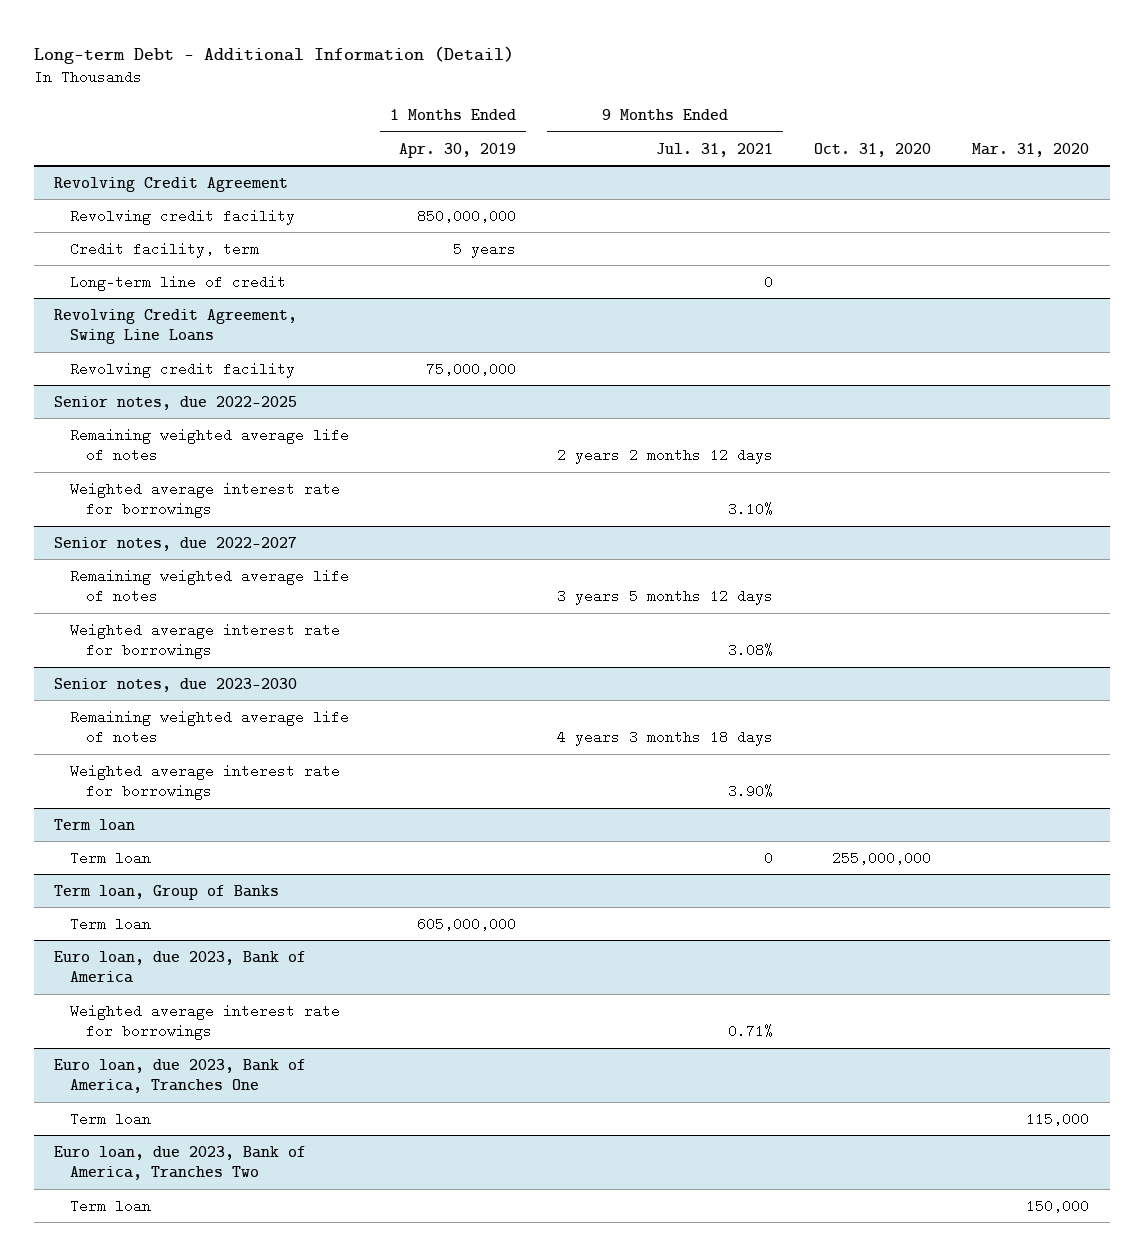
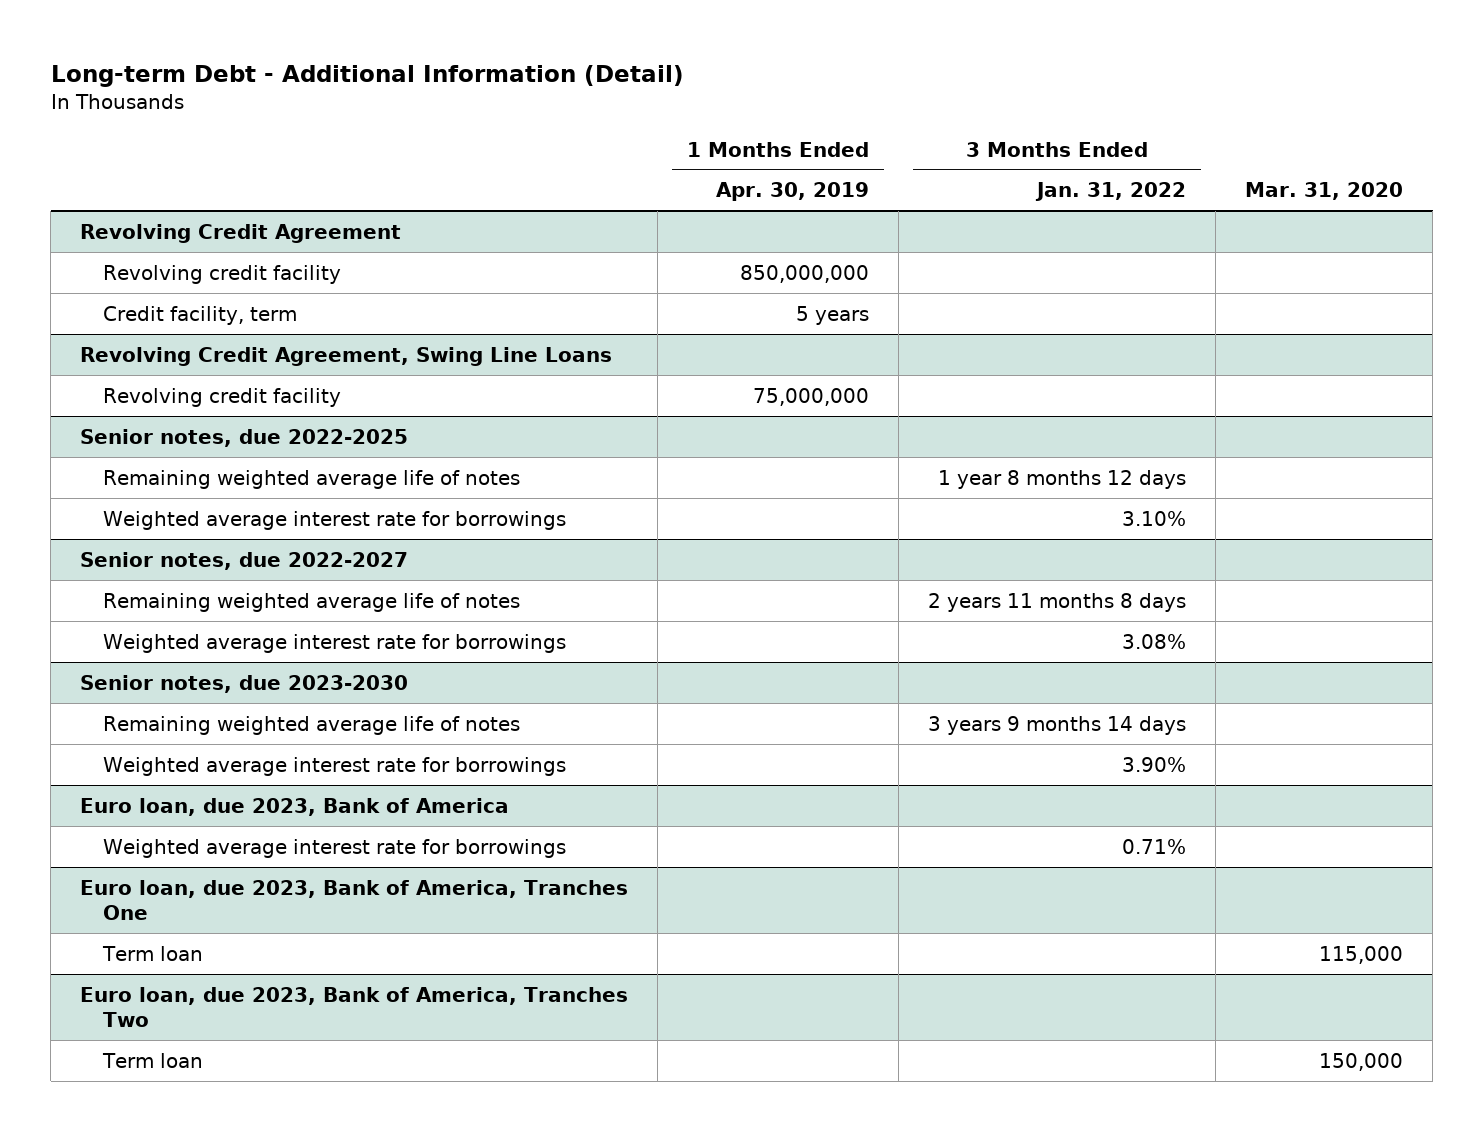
- | 1 Months Ended Apr. 30, 2019 | 9 Months Ended Jul. 31, 2021 | Oct. 31, 2020 | Mar. 31, 2020
+ | 1 Months Ended Apr. 30, 2019 | 3 Months Ended Jan. 31, 2022 | Mar. 31, 2020
@ Revolving Credit Agreement
- Long-term line of credit | | 0 | |
- Term loan
- Term loan | | 0 | 255,000,000 |
- Term loan, Group of Banks
- Term loan | 605,000,000 | | |

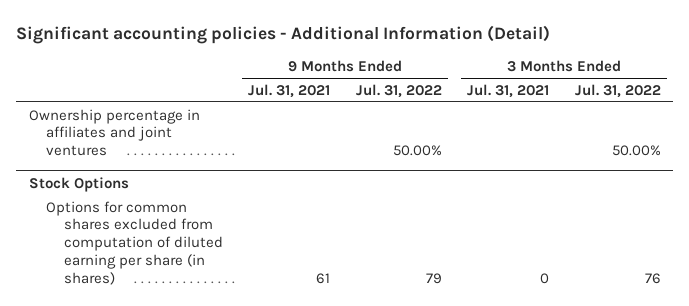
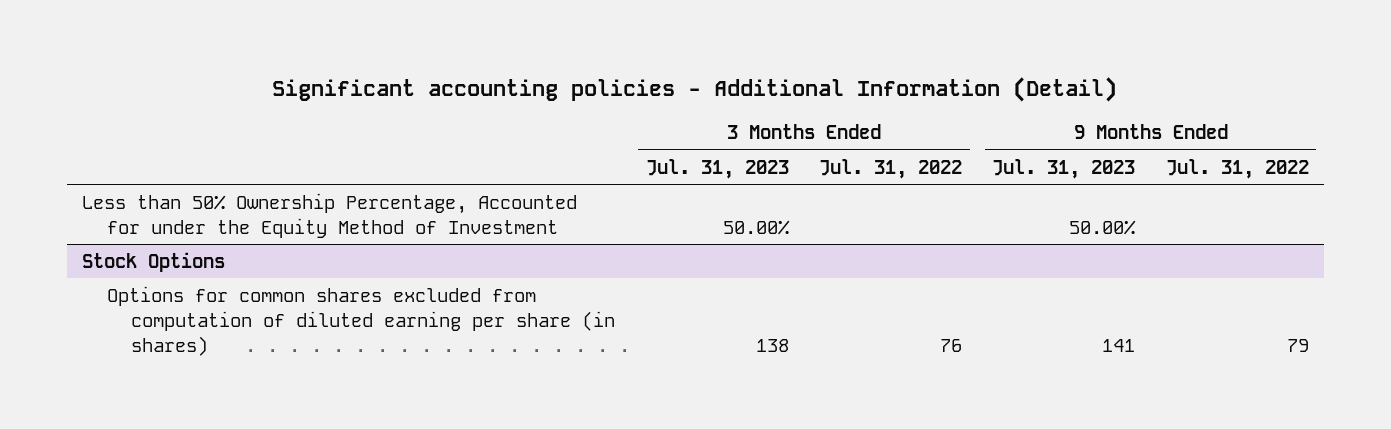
- | 9 Months Ended Jul. 31, 2021 | 9 Months Ended Jul. 31, 2022 | 3 Months Ended Jul. 31, 2021 | 3 Months Ended Jul. 31, 2022
+ | 3 Months Ended Jul. 31, 2023 | 3 Months Ended Jul. 31, 2022 | 9 Months Ended Jul. 31, 2023 | 9 Months Ended Jul. 31, 2022
- Ownership percentage in affiliates and joint ventures | | 50.00% | | 50.00%
+ Less than 50% Ownership Percentage, Accounted for under the Equity Method of Investment | 50.00% | | 50.00% |

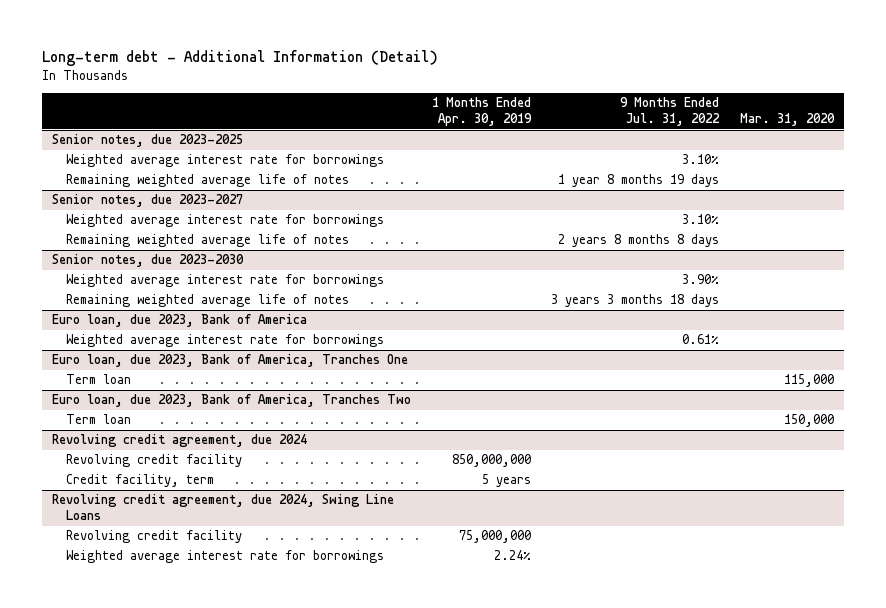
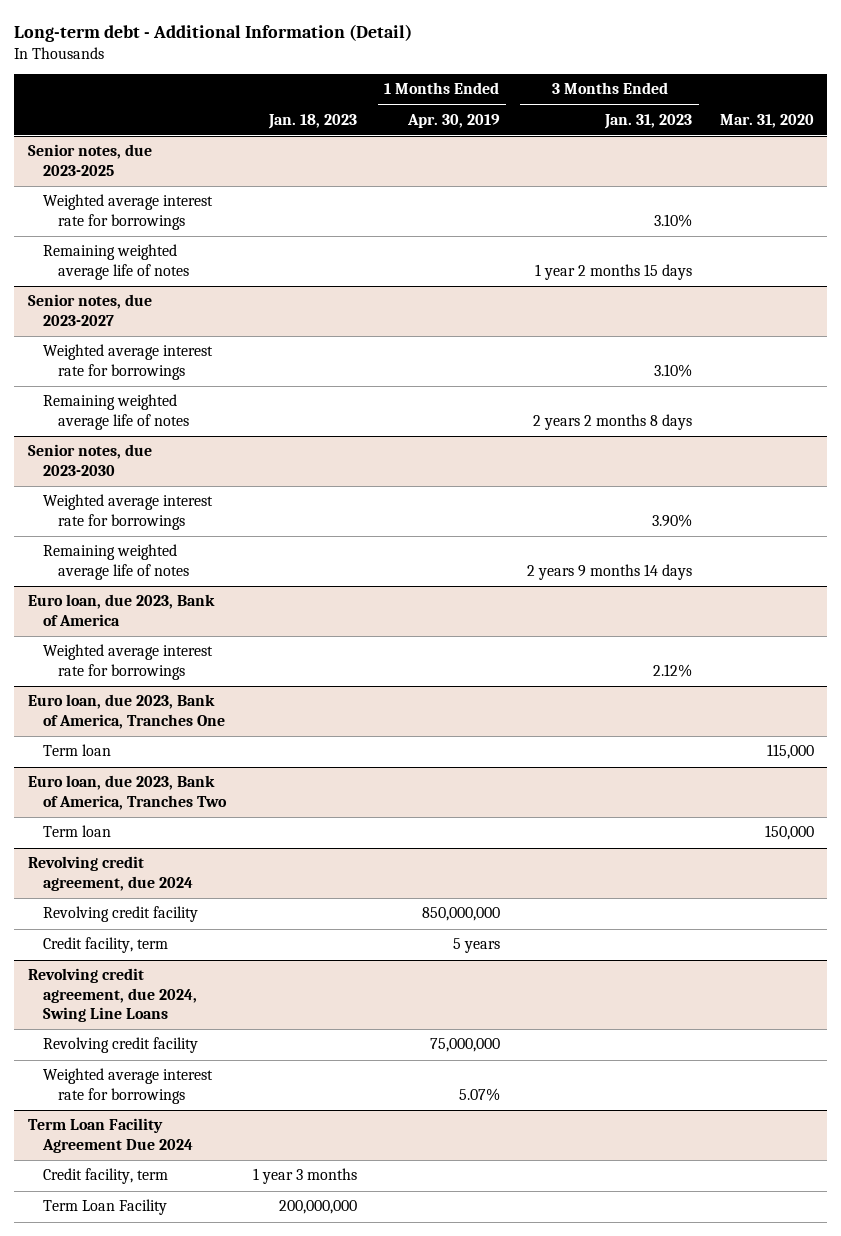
- | 1 Months Ended Apr. 30, 2019 | 9 Months Ended Jul. 31, 2022 | Mar. 31, 2020
+ | Jan. 18, 2023 | 1 Months Ended Apr. 30, 2019 | 3 Months Ended Jan. 31, 2023 | Mar. 31, 2020
@ Revolving credit agreement, due 2024, Swing Line Loans
- Weighted average interest rate for borrowings | 2.24% | |
+ Weighted average interest rate for borrowings | | 5.07% | |
+ Term Loan Facility Agreement Due 2024
+ Credit facility, term | 1 year 3 months | | |
+ Term Loan Facility | 200,000,000 | | |

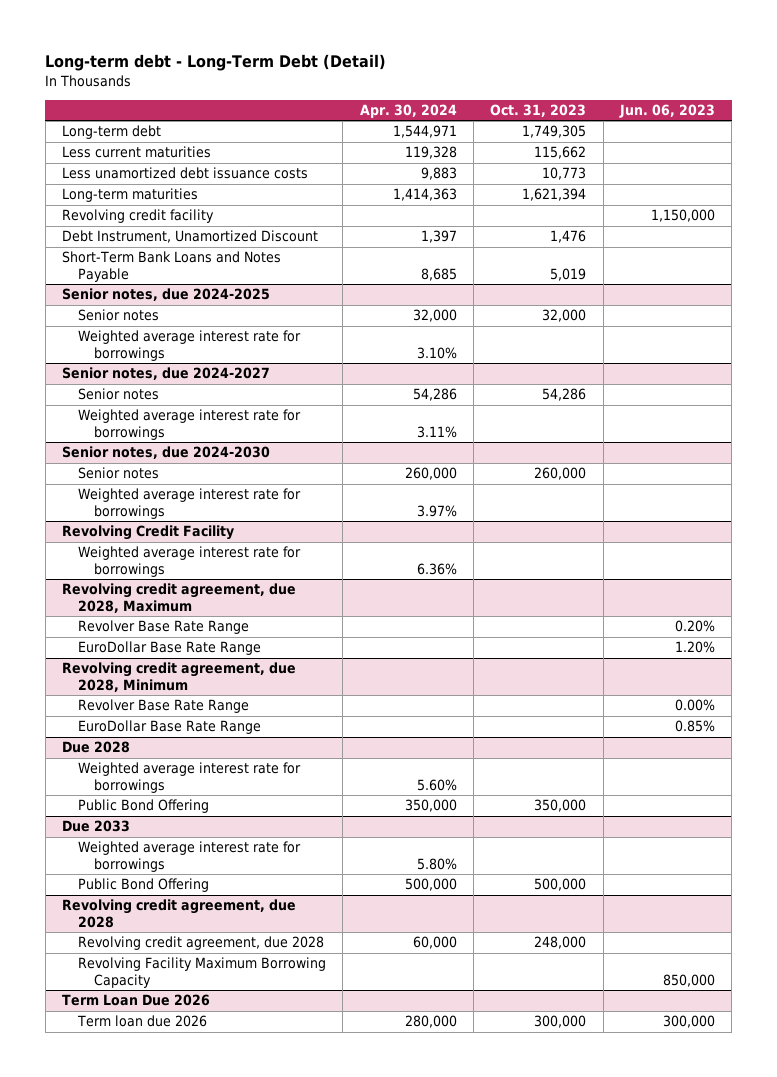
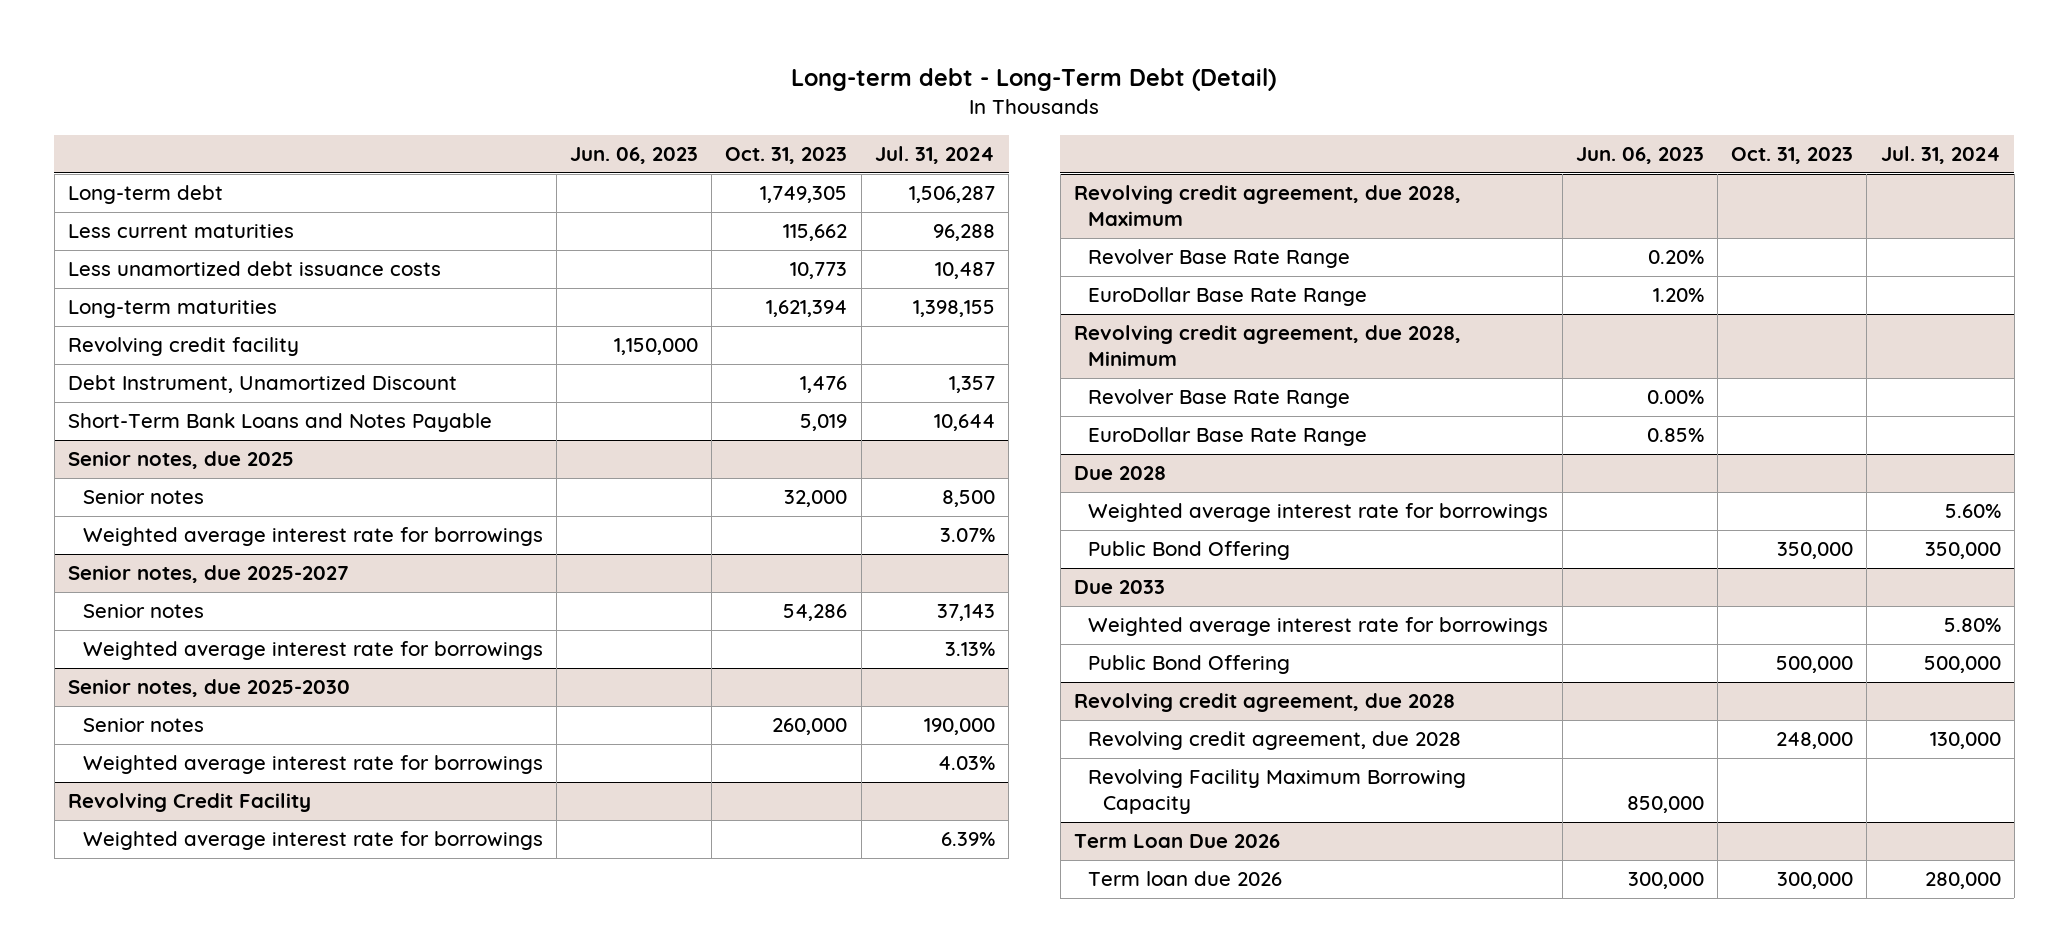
- | Apr. 30, 2024 | Oct. 31, 2023 | Jun. 06, 2023
+ | Jun. 06, 2023 | Oct. 31, 2023 | Jul. 31, 2024
- Senior notes, due 2024-2025
+ Senior notes, due 2025
- Senior notes, due 2024-2027
+ Senior notes, due 2025-2027
- Senior notes, due 2024-2030
+ Senior notes, due 2025-2030

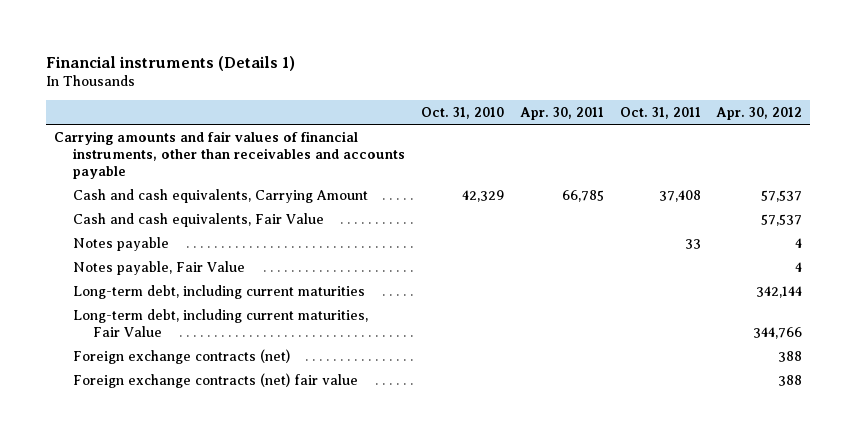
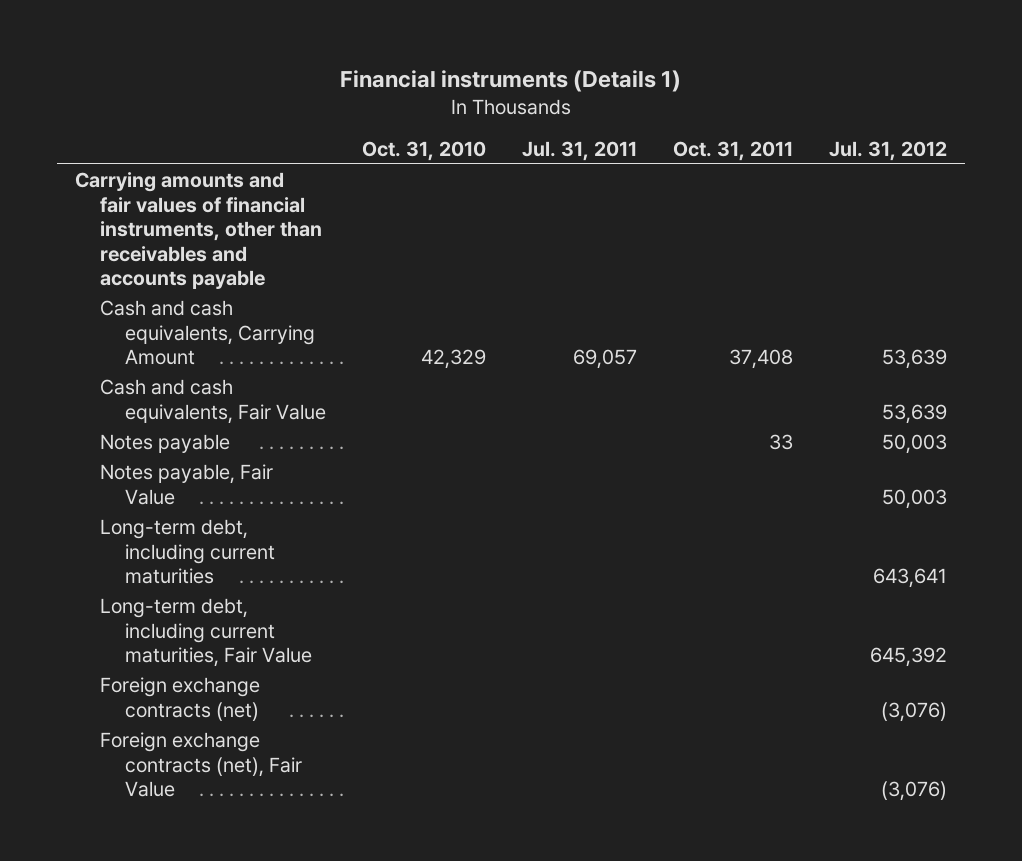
- | Oct. 31, 2010 | Apr. 30, 2011 | Oct. 31, 2011 | Apr. 30, 2012
+ | Oct. 31, 2010 | Jul. 31, 2011 | Oct. 31, 2011 | Jul. 31, 2012
- Foreign exchange contracts (net) fair value | | | | 388
+ Foreign exchange contracts (net), Fair Value | | | | (3,076)

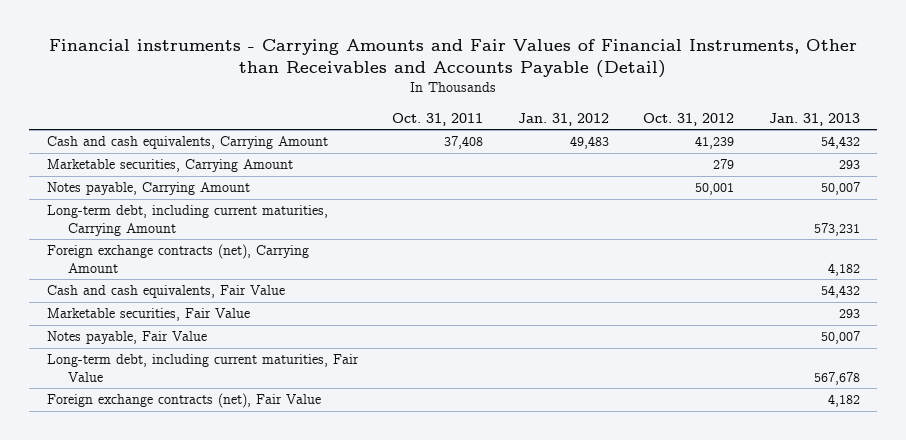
- Financial instruments (Details 1)
+ Financial instruments - Carrying Amounts and Fair Values of Financial Instruments, Other than Receivables and Accounts Payable (Detail)
- | Oct. 31, 2010 | Jul. 31, 2011 | Oct. 31, 2011 | Jul. 31, 2012
+ | Oct. 31, 2011 | Jan. 31, 2012 | Oct. 31, 2012 | Jan. 31, 2013
- Carrying amounts and fair values of financial instruments, other than receivables and accounts payable
+ Marketable securities, Carrying Amount | | | 279 | 293
+ Notes payable, Carrying Amount | | | 50,001 | 50,007
+ Long-term debt, including current maturities, Carrying Amount | | | | 573,231
+ Foreign exchange contracts (net), Carrying Amount | | | | 4,182
- Notes payable | | | 33 | 50,003
+ Marketable securities, Fair Value | | | | 293
- Long-term debt, including current maturities | | | | 643,641
- Foreign exchange contracts (net) | | | | (3,076)

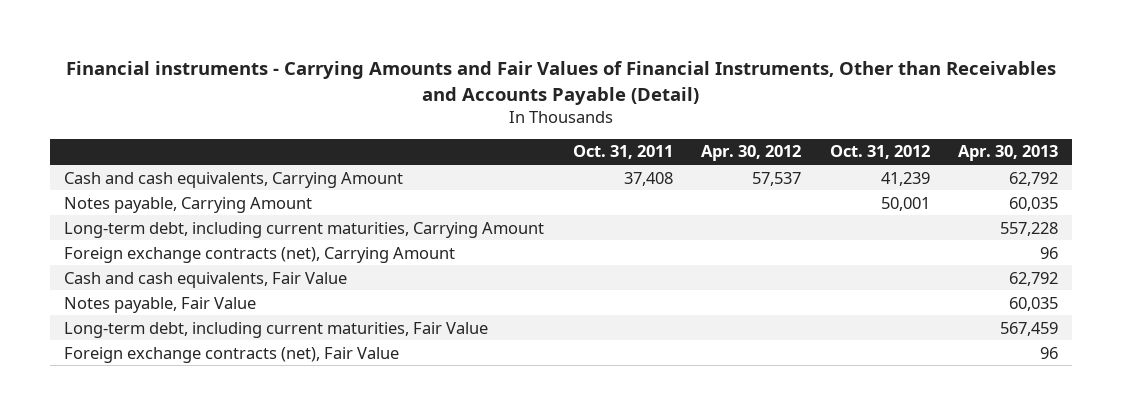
- | Oct. 31, 2011 | Jan. 31, 2012 | Oct. 31, 2012 | Jan. 31, 2013
+ | Oct. 31, 2011 | Apr. 30, 2012 | Oct. 31, 2012 | Apr. 30, 2013
- Marketable securities, Carrying Amount | | | 279 | 293
- Marketable securities, Fair Value | | | | 293

